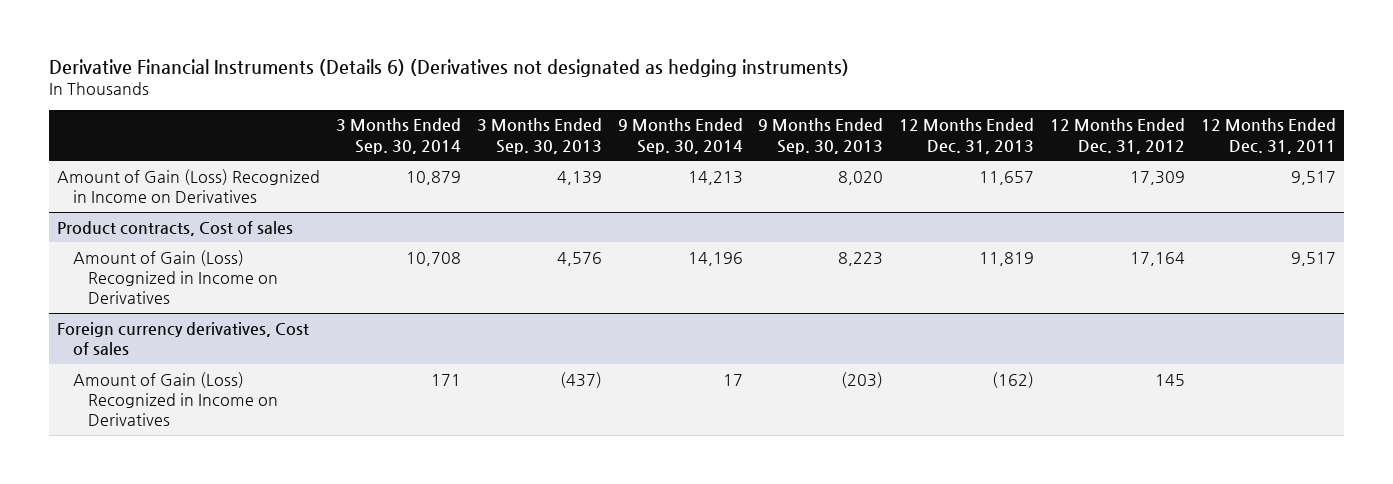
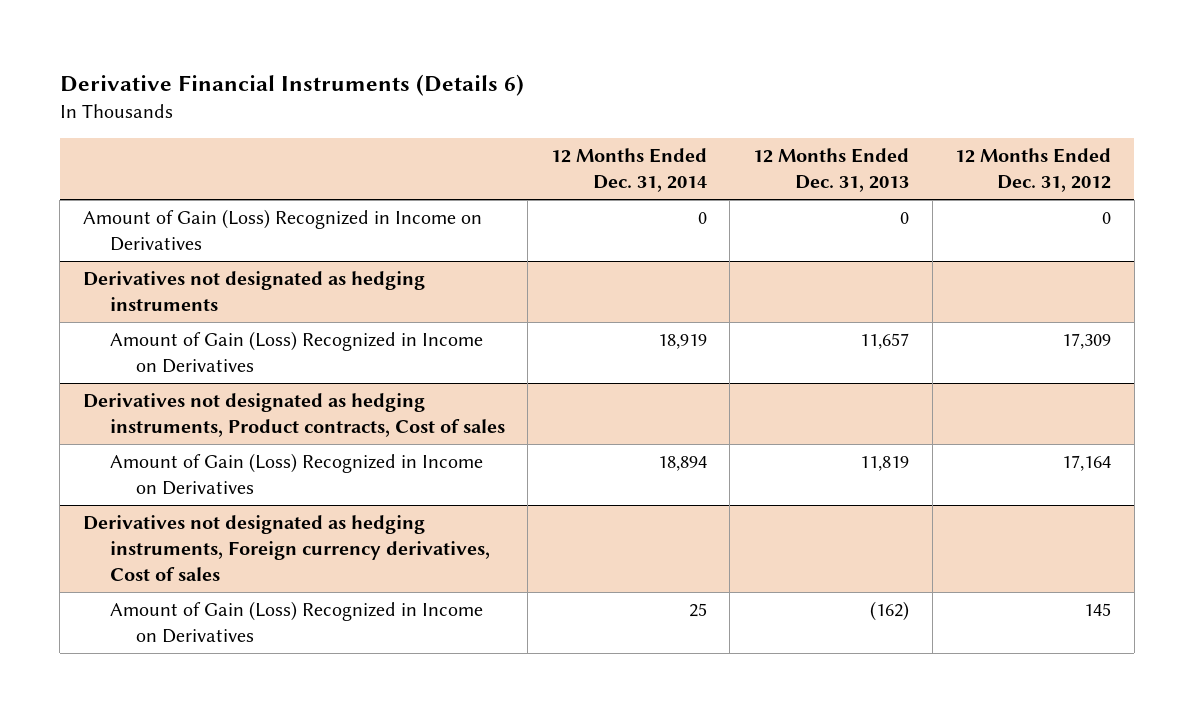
- Derivative Financial Instruments (Details 6) (Derivatives not designated as hedging instruments)
+ Derivative Financial Instruments (Details 6)
- | 3 Months Ended Sep. 30, 2014 | 3 Months Ended Sep. 30, 2013 | 9 Months Ended Sep. 30, 2014 | 9 Months Ended Sep. 30, 2013 | 12 Months Ended Dec. 31, 2013 | 12 Months Ended Dec. 31, 2012 | 12 Months Ended Dec. 31, 2011
+ | 12 Months Ended Dec. 31, 2014 | 12 Months Ended Dec. 31, 2013 | 12 Months Ended Dec. 31, 2012
+ Amount of Gain (Loss) Recognized in Income on Derivatives | 0 | 0 | 0
+ Derivatives not designated as hedging instruments
- Product contracts, Cost of sales
+ Derivatives not designated as hedging instruments, Product contracts, Cost of sales
- Foreign currency derivatives, Cost of sales
+ Derivatives not designated as hedging instruments, Foreign currency derivatives, Cost of sales

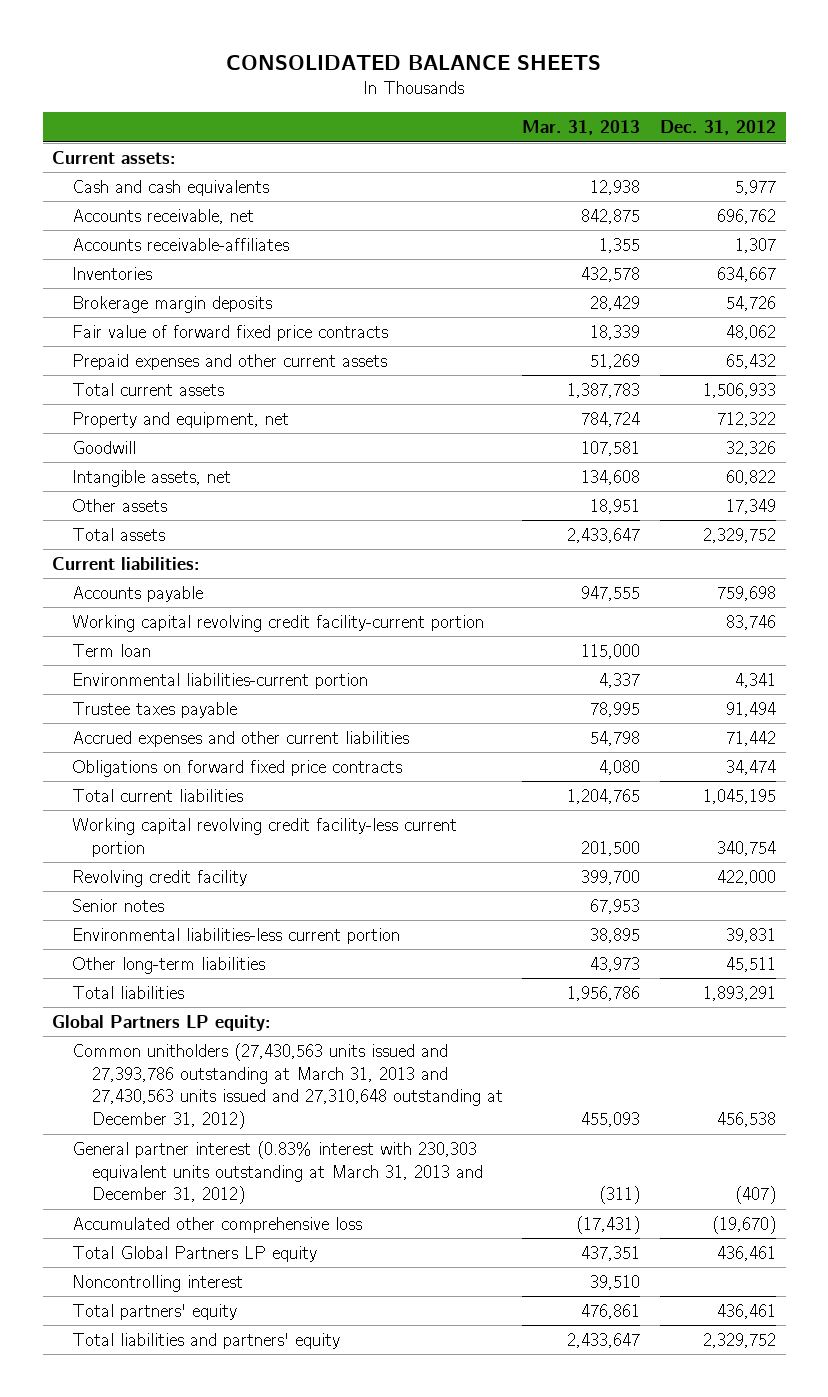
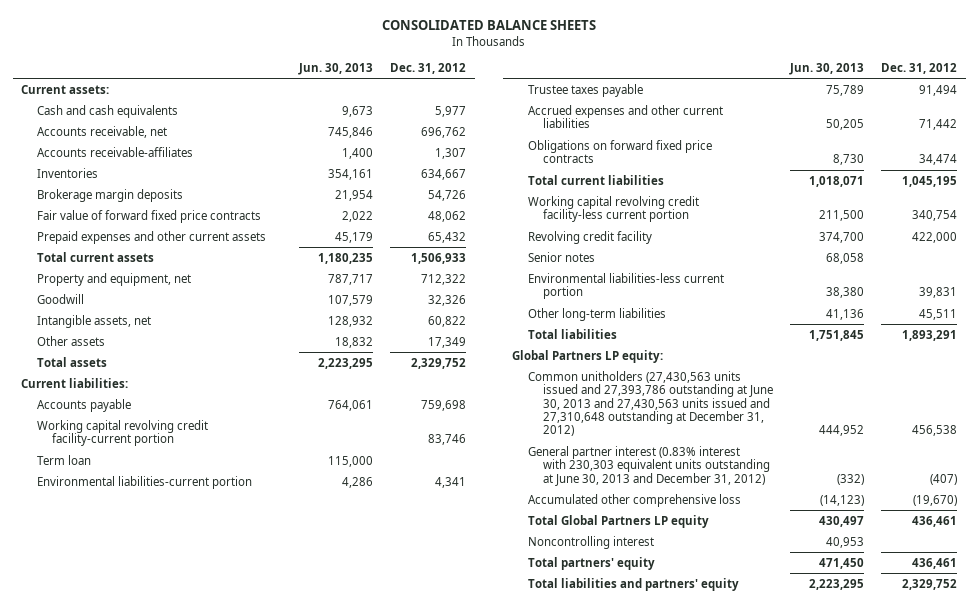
- | Mar. 31, 2013 | Dec. 31, 2012
+ | Jun. 30, 2013 | Dec. 31, 2012
- Common unitholders (27,430,563 units issued and 27,393,786 outstanding at March 31, 2013 and 27,430,563 units issued and 27,310,648 outstanding at December 31, 2012) | 455,093 | 456,538
- General partner interest (0.83% interest with 230,303 equivalent units outstanding at March 31, 2013 and December 31, 2012) | (311) | (407)
+ Common unitholders (27,430,563 units issued and 27,393,786 outstanding at June 30, 2013 and 27,430,563 units issued and 27,310,648 outstanding at December 31, 2012) | 444,952 | 456,538
+ General partner interest (0.83% interest with 230,303 equivalent units outstanding at June 30, 2013 and December 31, 2012) | (332) | (407)

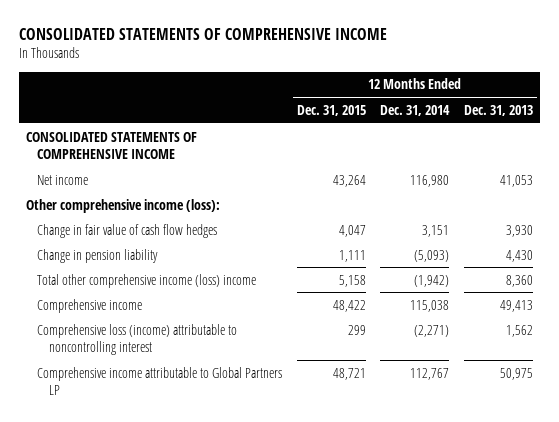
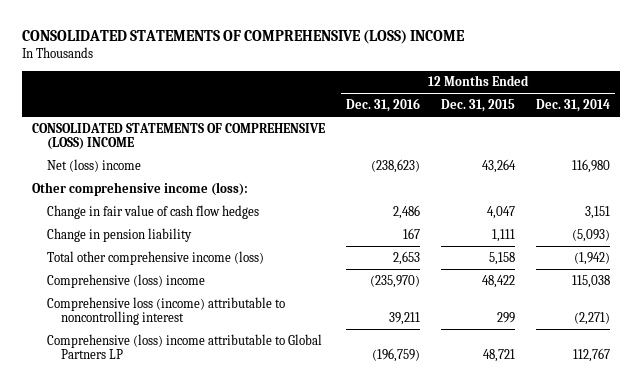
- CONSOLIDATED STATEMENTS OF COMPREHENSIVE INCOME
+ CONSOLIDATED STATEMENTS OF COMPREHENSIVE (LOSS) INCOME
- | 12 Months Ended Dec. 31, 2015 | 12 Months Ended Dec. 31, 2014 | 12 Months Ended Dec. 31, 2013
+ | 12 Months Ended Dec. 31, 2016 | 12 Months Ended Dec. 31, 2015 | 12 Months Ended Dec. 31, 2014
- CONSOLIDATED STATEMENTS OF COMPREHENSIVE INCOME
- Net income | 43,264 | 116,980 | 41,053
+ CONSOLIDATED STATEMENTS OF COMPREHENSIVE (LOSS) INCOME
+ Net (loss) income | (238,623) | 43,264 | 116,980
- Total other comprehensive income (loss) income | 5,158 | (1,942) | 8,360
- Comprehensive income | 48,422 | 115,038 | 49,413
+ Total other comprehensive income (loss) | 2,653 | 5,158 | (1,942)
+ Comprehensive (loss) income | (235,970) | 48,422 | 115,038
- Comprehensive income attributable to Global Partners LP | 48,721 | 112,767 | 50,975
+ Comprehensive (loss) income attributable to Global Partners LP | (196,759) | 48,721 | 112,767

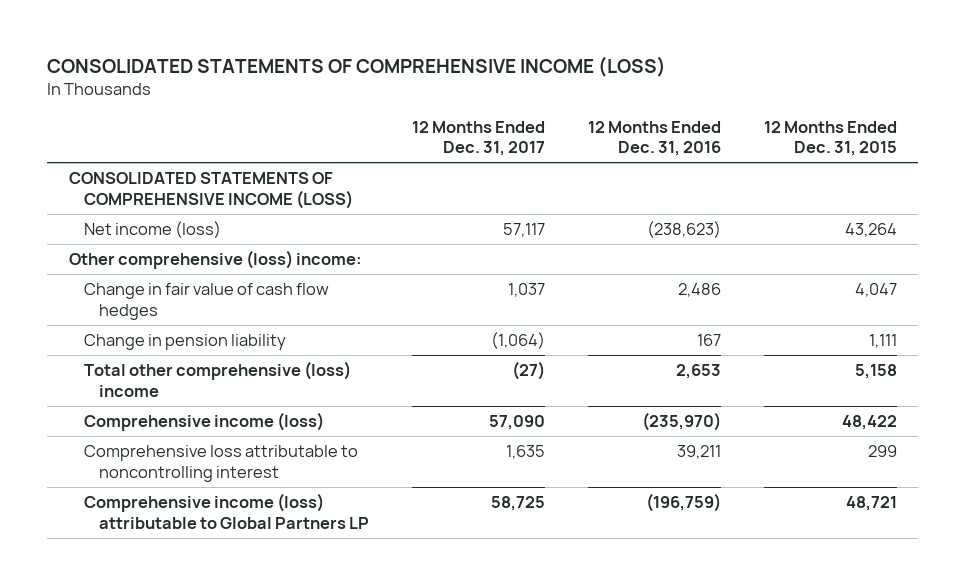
- CONSOLIDATED STATEMENTS OF COMPREHENSIVE (LOSS) INCOME
+ CONSOLIDATED STATEMENTS OF COMPREHENSIVE INCOME (LOSS)
- | 12 Months Ended Dec. 31, 2016 | 12 Months Ended Dec. 31, 2015 | 12 Months Ended Dec. 31, 2014
+ | 12 Months Ended Dec. 31, 2017 | 12 Months Ended Dec. 31, 2016 | 12 Months Ended Dec. 31, 2015
- CONSOLIDATED STATEMENTS OF COMPREHENSIVE (LOSS) INCOME
- Net (loss) income | (238,623) | 43,264 | 116,980
- Other comprehensive income (loss):
+ CONSOLIDATED STATEMENTS OF COMPREHENSIVE INCOME (LOSS)
+ Net income (loss) | 57,117 | (238,623) | 43,264
+ Other comprehensive (loss) income:
- Total other comprehensive income (loss) | 2,653 | 5,158 | (1,942)
- Comprehensive (loss) income | (235,970) | 48,422 | 115,038
- Comprehensive loss (income) attributable to noncontrolling interest | 39,211 | 299 | (2,271)
- Comprehensive (loss) income attributable to Global Partners LP | (196,759) | 48,721 | 112,767
+ Total other comprehensive (loss) income | (27) | 2,653 | 5,158
+ Comprehensive income (loss) | 57,090 | (235,970) | 48,422
+ Comprehensive loss attributable to noncontrolling interest | 1,635 | 39,211 | 299
+ Comprehensive income (loss) attributable to Global Partners LP | 58,725 | (196,759) | 48,721

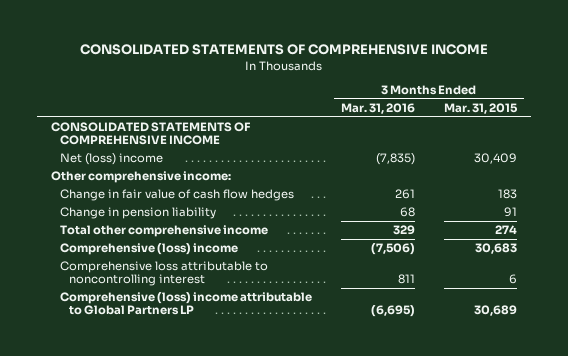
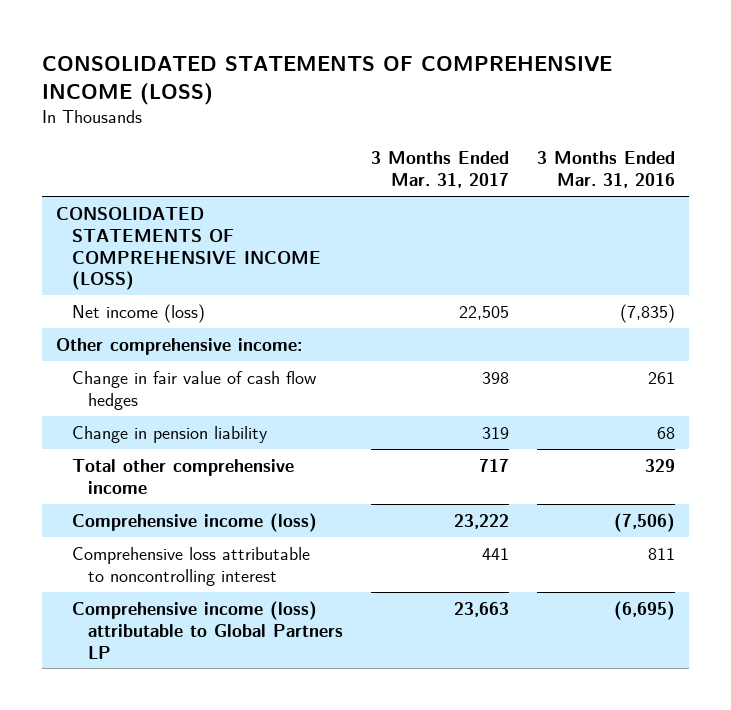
- CONSOLIDATED STATEMENTS OF COMPREHENSIVE INCOME
+ CONSOLIDATED STATEMENTS OF COMPREHENSIVE INCOME (LOSS)
- | 3 Months Ended Mar. 31, 2016 | 3 Months Ended Mar. 31, 2015
+ | 3 Months Ended Mar. 31, 2017 | 3 Months Ended Mar. 31, 2016
- CONSOLIDATED STATEMENTS OF COMPREHENSIVE INCOME
- Net (loss) income | (7,835) | 30,409
+ CONSOLIDATED STATEMENTS OF COMPREHENSIVE INCOME (LOSS)
+ Net income (loss) | 22,505 | (7,835)
- Comprehensive (loss) income | (7,506) | 30,683
+ Comprehensive income (loss) | 23,222 | (7,506)
- Comprehensive (loss) income attributable to Global Partners LP | (6,695) | 30,689
+ Comprehensive income (loss) attributable to Global Partners LP | 23,663 | (6,695)

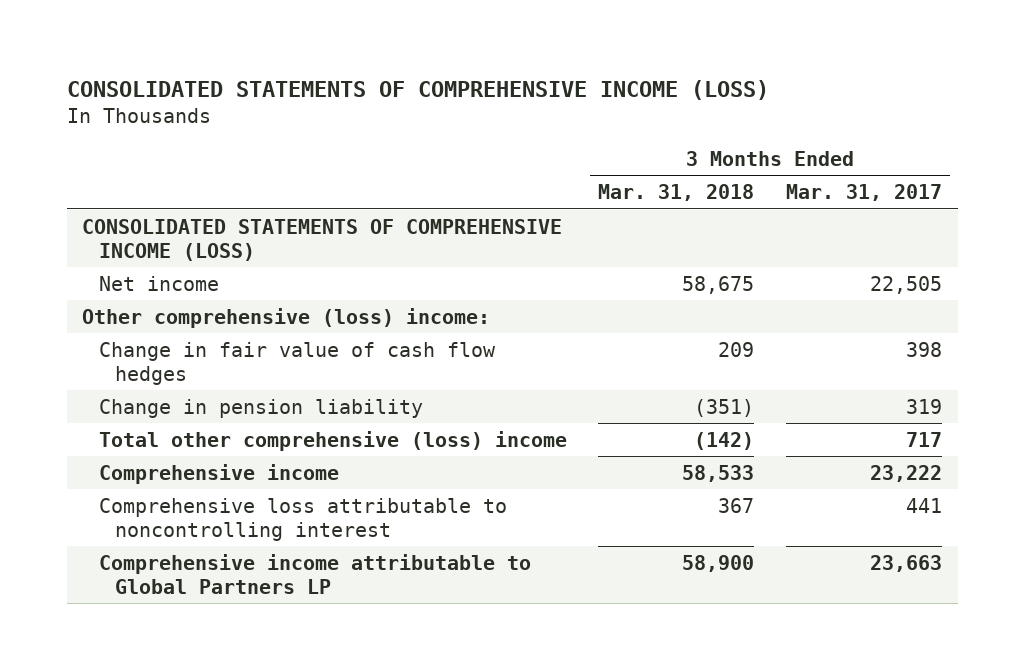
- | 3 Months Ended Mar. 31, 2017 | 3 Months Ended Mar. 31, 2016
+ | 3 Months Ended Mar. 31, 2018 | 3 Months Ended Mar. 31, 2017
- Net income (loss) | 22,505 | (7,835)
- Other comprehensive income:
+ Net income | 58,675 | 22,505
+ Other comprehensive (loss) income:
- Total other comprehensive income | 717 | 329
- Comprehensive income (loss) | 23,222 | (7,506)
+ Total other comprehensive (loss) income | (142) | 717
+ Comprehensive income | 58,533 | 23,222
- Comprehensive income (loss) attributable to Global Partners LP | 23,663 | (6,695)
+ Comprehensive income attributable to Global Partners LP | 58,900 | 23,663

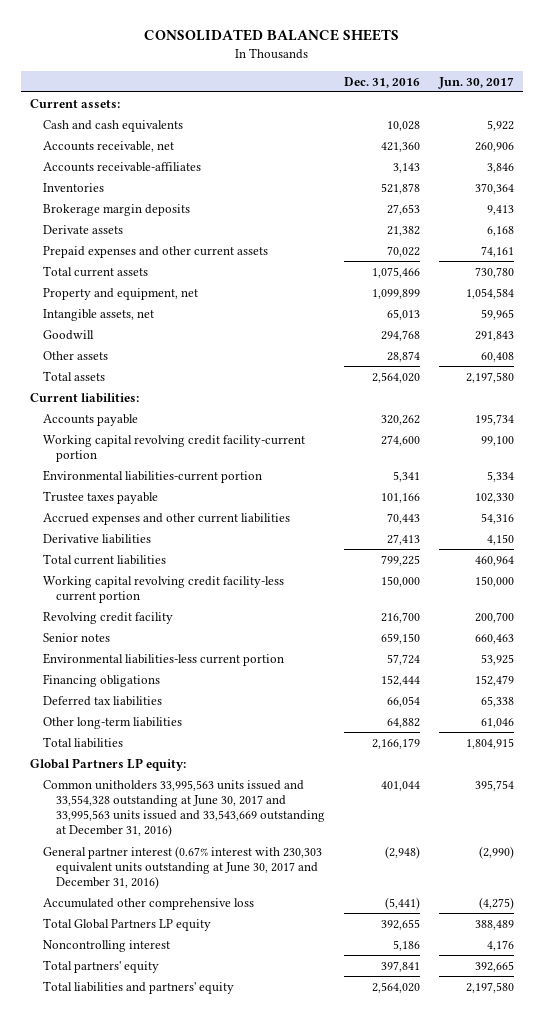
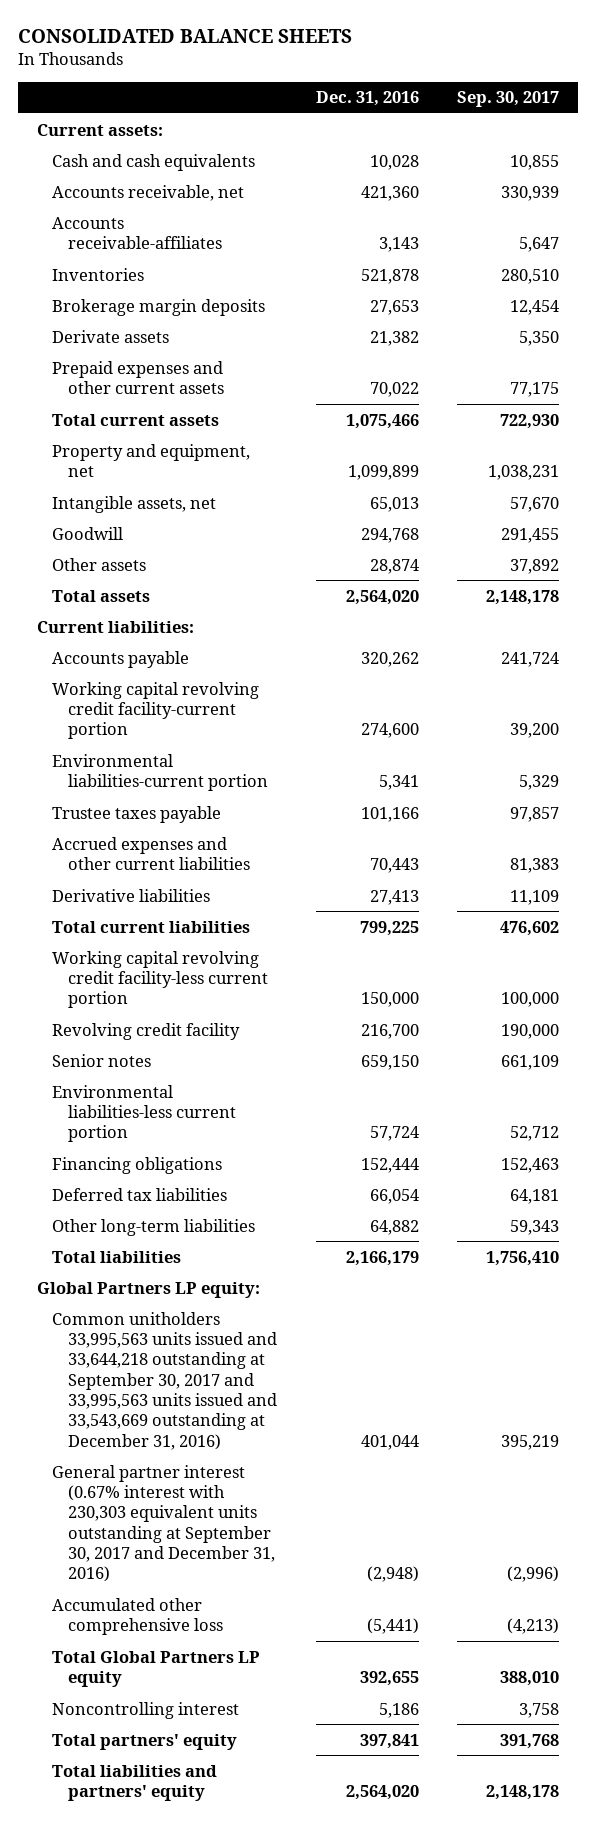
- | Dec. 31, 2016 | Jun. 30, 2017
+ | Dec. 31, 2016 | Sep. 30, 2017
- Common unitholders 33,995,563 units issued and 33,554,328 outstanding at June 30, 2017 and 33,995,563 units issued and 33,543,669 outstanding at December 31, 2016) | 401,044 | 395,754
- General partner interest (0.67% interest with 230,303 equivalent units outstanding at June 30, 2017 and December 31, 2016) | (2,948) | (2,990)
+ Common unitholders 33,995,563 units issued and 33,644,218 outstanding at September 30, 2017 and 33,995,563 units issued and 33,543,669 outstanding at December 31, 2016) | 401,044 | 395,219
+ General partner interest (0.67% interest with 230,303 equivalent units outstanding at September 30, 2017 and December 31, 2016) | (2,948) | (2,996)

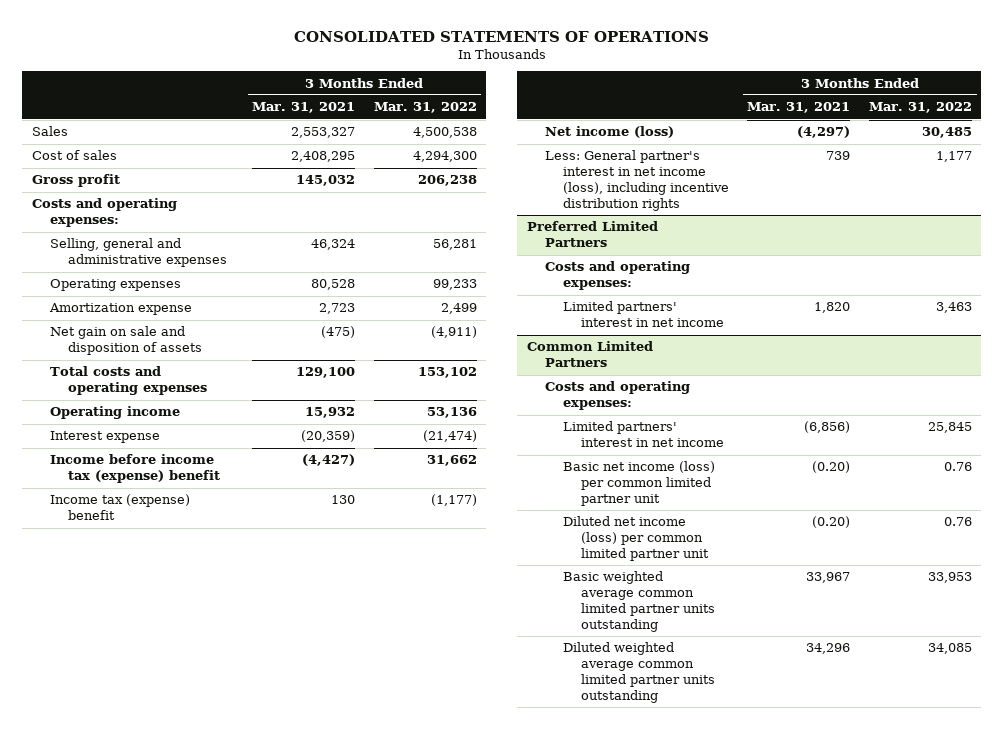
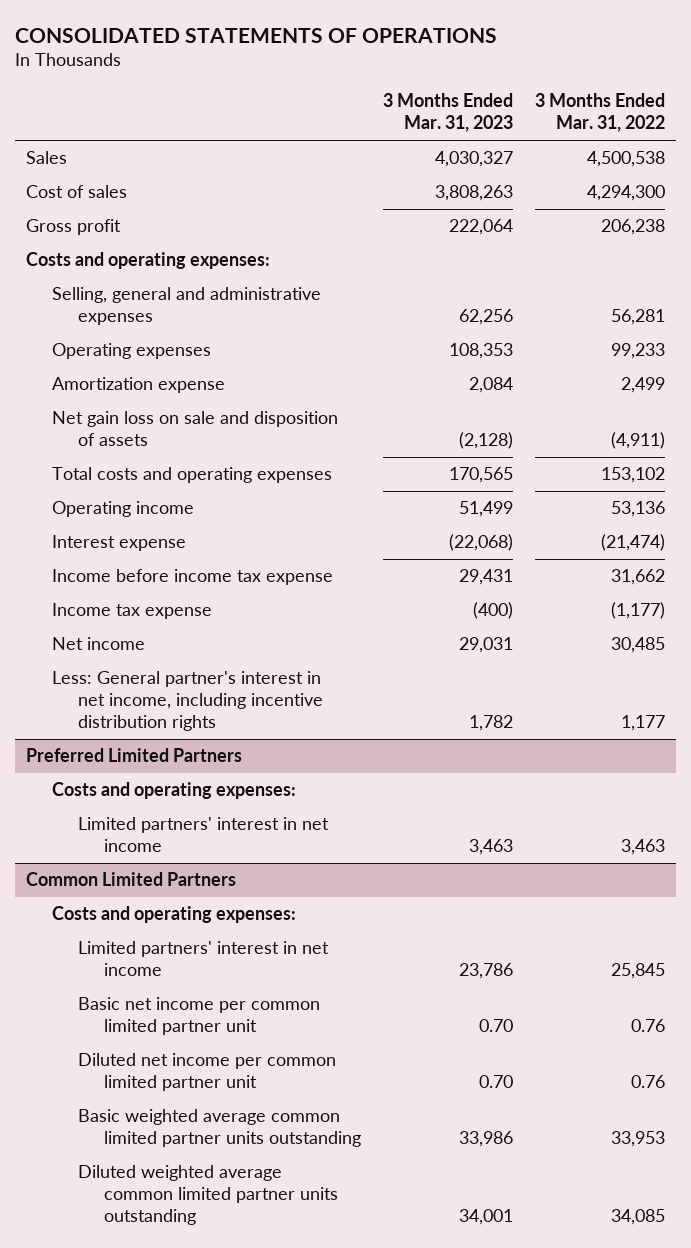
- | 3 Months Ended Mar. 31, 2021 | 3 Months Ended Mar. 31, 2022
+ | 3 Months Ended Mar. 31, 2023 | 3 Months Ended Mar. 31, 2022
- Net gain on sale and disposition of assets | (475) | (4,911)
+ Net gain loss on sale and disposition of assets | (2,128) | (4,911)
- Income before income tax (expense) benefit | (4,427) | 31,662
- Income tax (expense) benefit | 130 | (1,177)
- Net income (loss) | (4,297) | 30,485
- Less: General partner's interest in net income (loss), including incentive distribution rights | 739 | 1,177
+ Income before income tax expense | 29,431 | 31,662
+ Income tax expense | (400) | (1,177)
+ Net income | 29,031 | 30,485
+ Less: General partner's interest in net income, including incentive distribution rights | 1,782 | 1,177
@ Common Limited Partners
- Basic net income (loss) per common limited partner unit | (0.20) | 0.76
- Diluted net income (loss) per common limited partner unit | (0.20) | 0.76
+ Basic net income per common limited partner unit | 0.70 | 0.76
+ Diluted net income per common limited partner unit | 0.70 | 0.76

